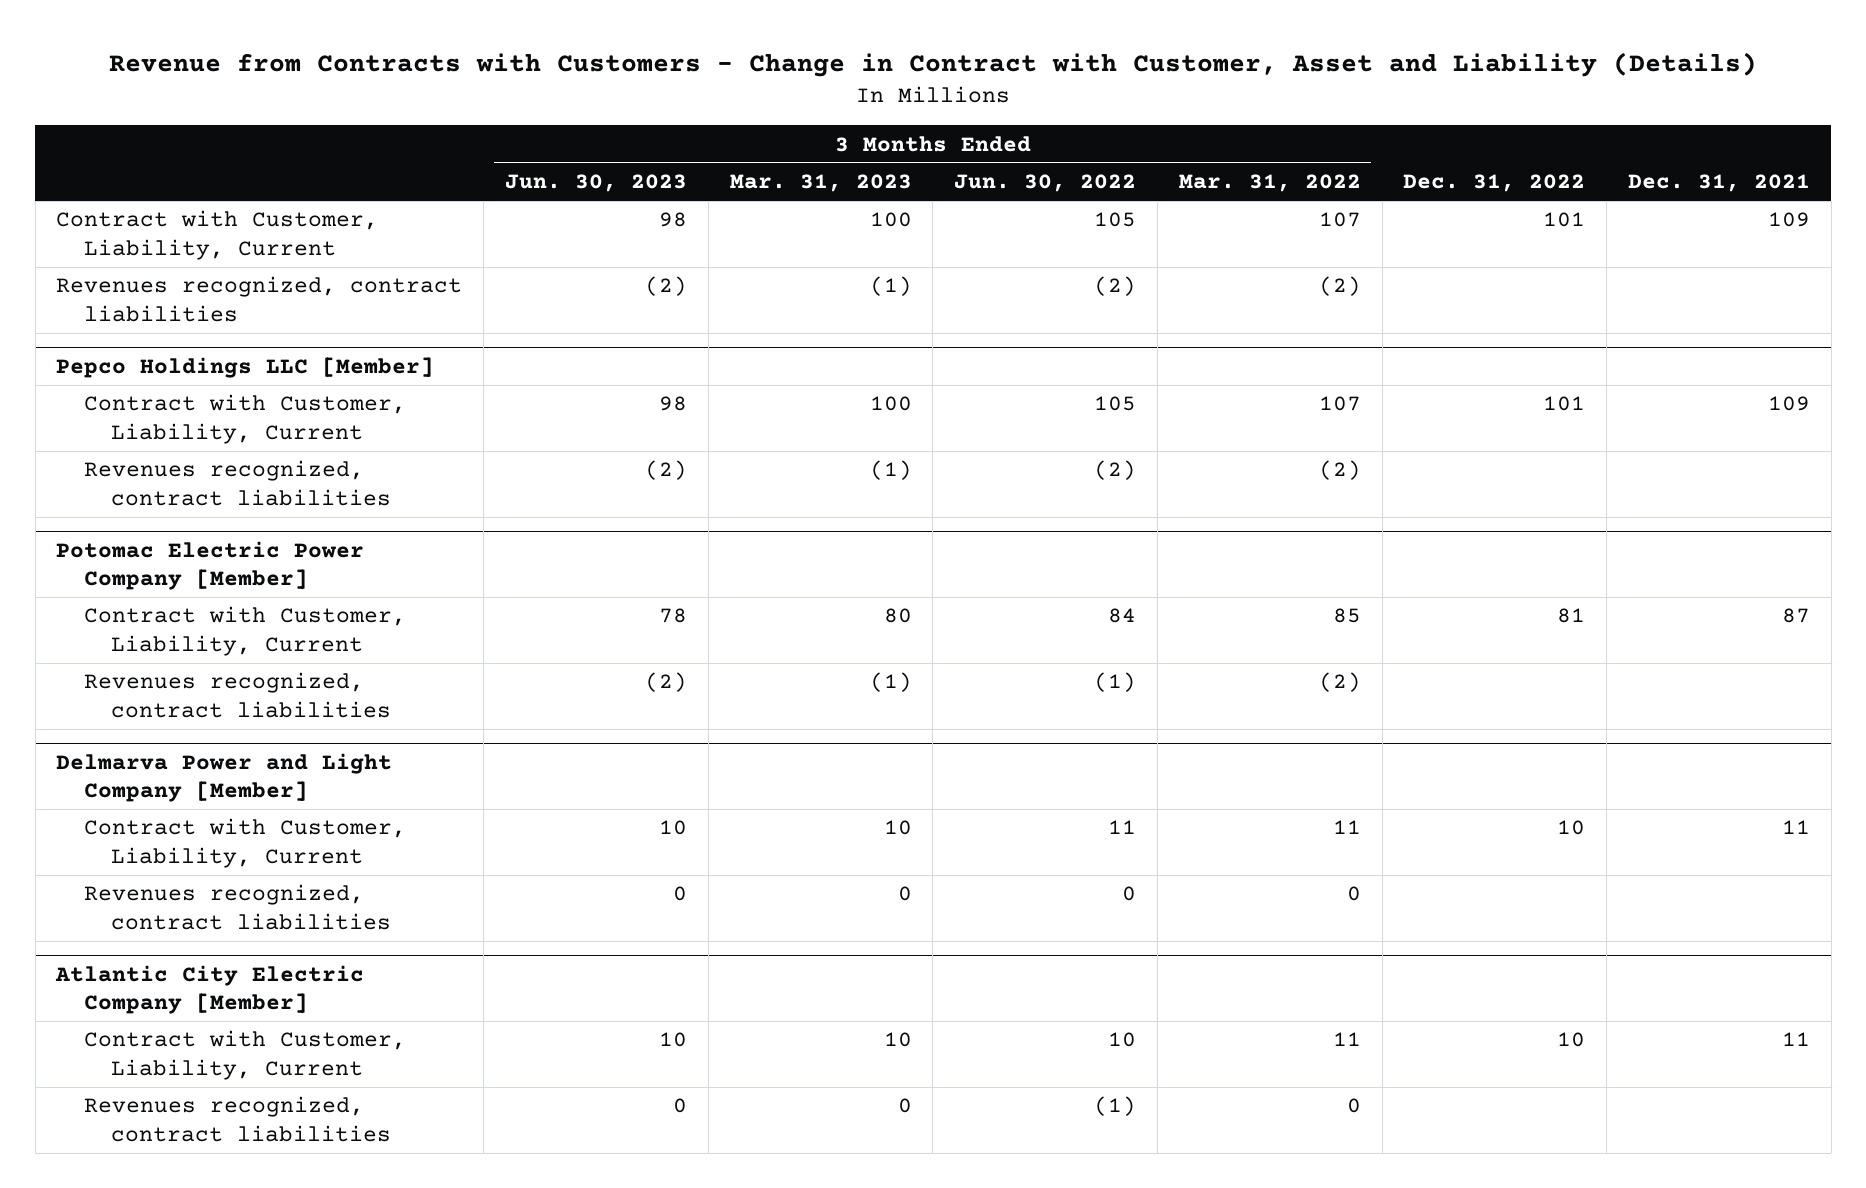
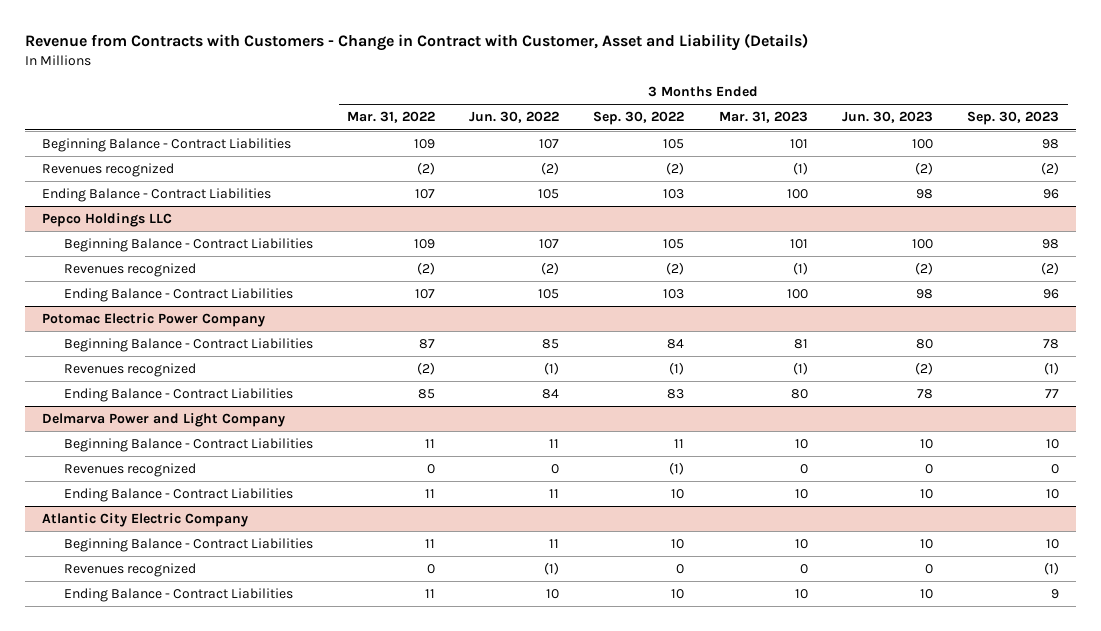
- | 3 Months Ended Jun. 30, 2023 | 3 Months Ended Mar. 31, 2023 | 3 Months Ended Jun. 30, 2022 | 3 Months Ended Mar. 31, 2022 | Dec. 31, 2022 | Dec. 31, 2021
+ | 3 Months Ended Mar. 31, 2022 | 3 Months Ended Jun. 30, 2022 | 3 Months Ended Sep. 30, 2022 | 3 Months Ended Mar. 31, 2023 | 3 Months Ended Jun. 30, 2023 | 3 Months Ended Sep. 30, 2023
- Contract with Customer, Liability, Current | 98 | 100 | 105 | 107 | 101 | 109
- Revenues recognized, contract liabilities | (2) | (1) | (2) | (2) | |
- Pepco Holdings LLC [Member]
- Contract with Customer, Liability, Current | 98 | 100 | 105 | 107 | 101 | 109
- Revenues recognized, contract liabilities | (2) | (1) | (2) | (2) | |
- Potomac Electric Power Company [Member]
- Contract with Customer, Liability, Current | 78 | 80 | 84 | 85 | 81 | 87
- Revenues recognized, contract liabilities | (2) | (1) | (1) | (2) | |
- Delmarva Power and Light Company [Member]
- Contract with Customer, Liability, Current | 10 | 10 | 11 | 11 | 10 | 11
- Revenues recognized, contract liabilities | 0 | 0 | 0 | 0 | |
- Atlantic City Electric Company [Member]
- Contract with Customer, Liability, Current | 10 | 10 | 10 | 11 | 10 | 11
- Revenues recognized, contract liabilities | 0 | 0 | (1) | 0 | |
+ Beginning Balance - Contract Liabilities | 109 | 107 | 105 | 101 | 100 | 98
+ Revenues recognized | (2) | (2) | (2) | (1) | (2) | (2)
+ Ending Balance - Contract Liabilities | 107 | 105 | 103 | 100 | 98 | 96
+ Pepco Holdings LLC
+ Beginning Balance - Contract Liabilities | 109 | 107 | 105 | 101 | 100 | 98
+ Revenues recognized | (2) | (2) | (2) | (1) | (2) | (2)
+ Ending Balance - Contract Liabilities | 107 | 105 | 103 | 100 | 98 | 96
+ Potomac Electric Power Company
+ Beginning Balance - Contract Liabilities | 87 | 85 | 84 | 81 | 80 | 78
+ Revenues recognized | (2) | (1) | (1) | (1) | (2) | (1)
+ Ending Balance - Contract Liabilities | 85 | 84 | 83 | 80 | 78 | 77
+ Delmarva Power and Light Company
+ Beginning Balance - Contract Liabilities | 11 | 11 | 11 | 10 | 10 | 10
+ Revenues recognized | 0 | 0 | (1) | 0 | 0 | 0
+ Ending Balance - Contract Liabilities | 11 | 11 | 10 | 10 | 10 | 10
+ Atlantic City Electric Company
+ Beginning Balance - Contract Liabilities | 11 | 11 | 10 | 10 | 10 | 10
+ Revenues recognized | 0 | (1) | 0 | 0 | 0 | (1)
+ Ending Balance - Contract Liabilities | 11 | 10 | 10 | 10 | 10 | 9

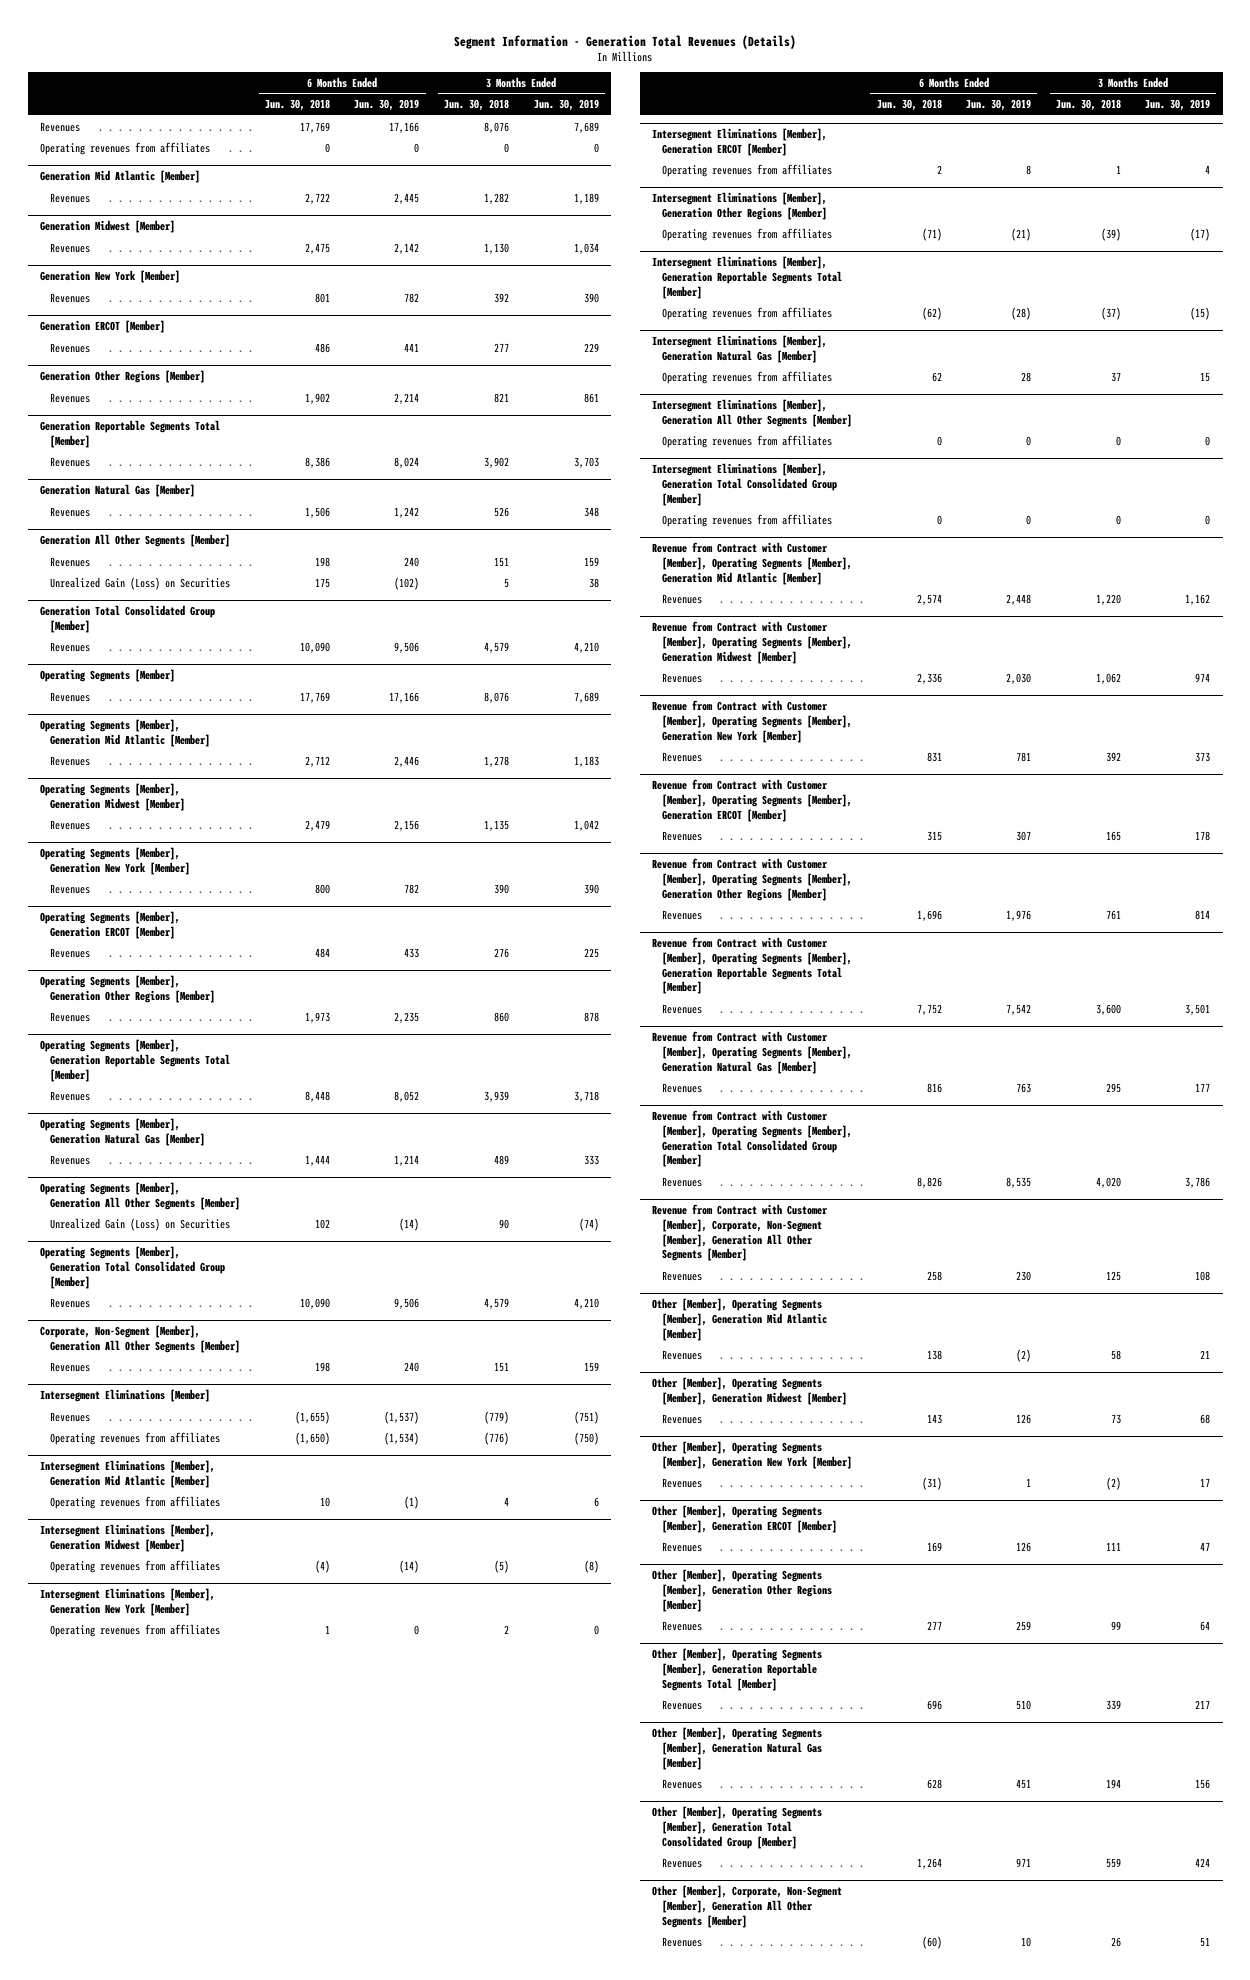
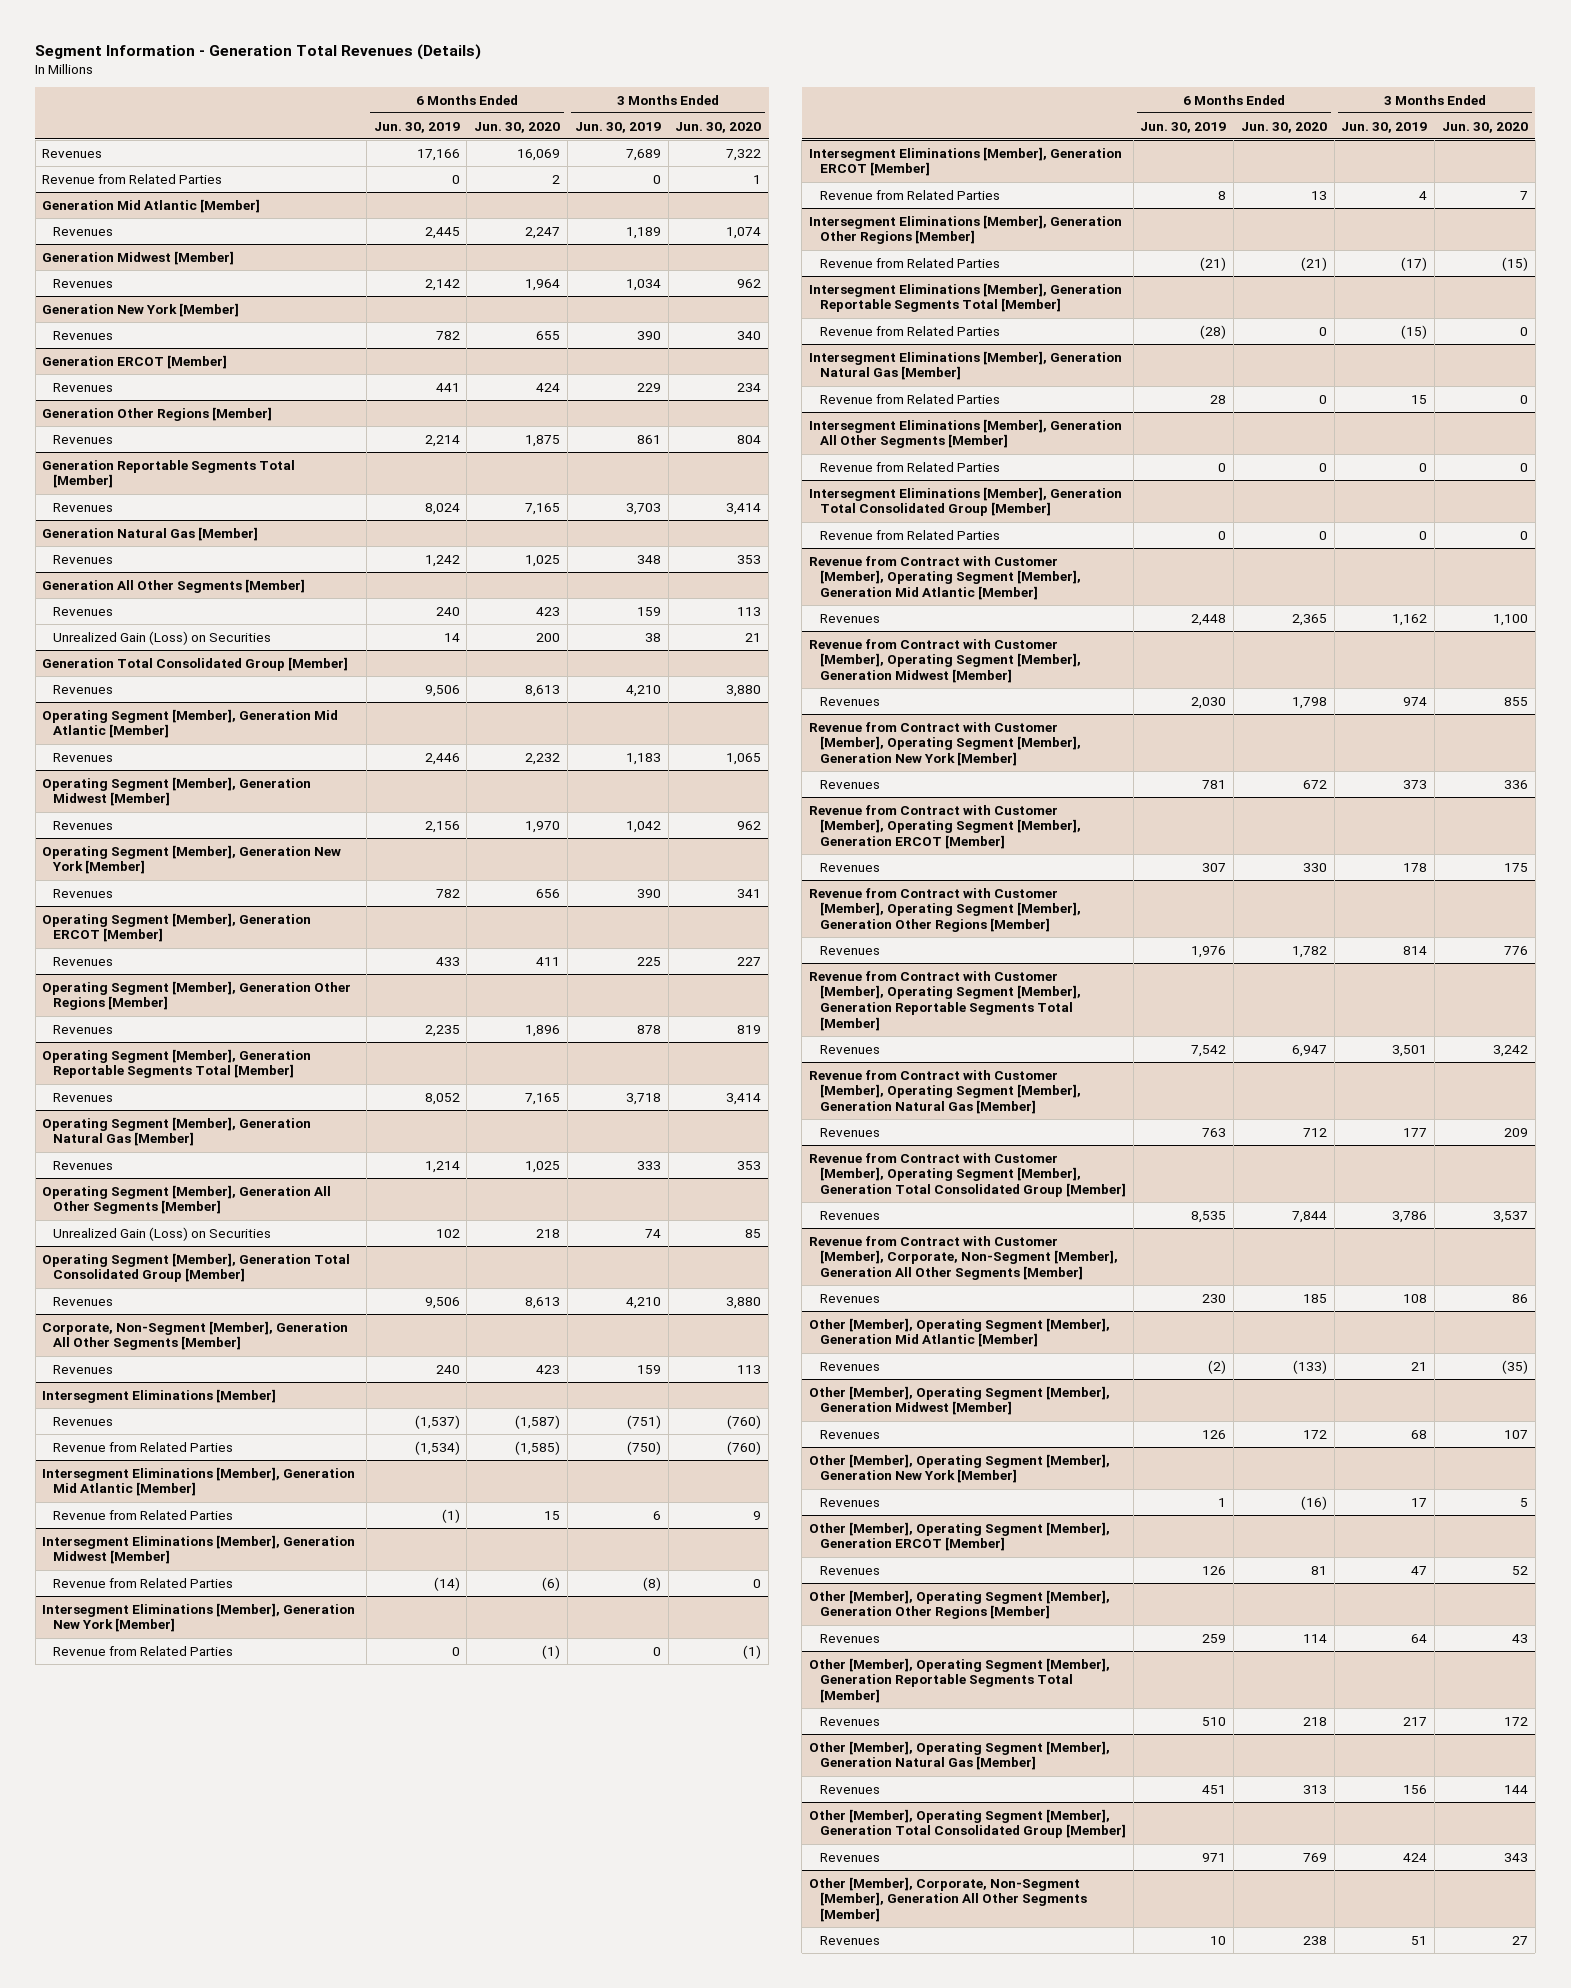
- | 6 Months Ended Jun. 30, 2018 | 6 Months Ended Jun. 30, 2019 | 3 Months Ended Jun. 30, 2018 | 3 Months Ended Jun. 30, 2019
+ | 6 Months Ended Jun. 30, 2019 | 6 Months Ended Jun. 30, 2020 | 3 Months Ended Jun. 30, 2019 | 3 Months Ended Jun. 30, 2020
- Operating revenues from affiliates | 0 | 0 | 0 | 0
+ Revenue from Related Parties | 0 | 2 | 0 | 1
@ Generation All Other Segments [Member]
- Unrealized Gain (Loss) on Securities | 175 | (102) | 5 | 38
+ Unrealized Gain (Loss) on Securities | 14 | 200 | 38 | 21
- Operating Segments [Member]
- Revenues | 17,769 | 17,166 | 8,076 | 7,689
- Operating Segments [Member], Generation Mid Atlantic [Member]
+ Operating Segment [Member], Generation Mid Atlantic [Member]
- Operating Segments [Member], Generation Midwest [Member]
+ Operating Segment [Member], Generation Midwest [Member]
- Operating Segments [Member], Generation New York [Member]
+ Operating Segment [Member], Generation New York [Member]
- Operating Segments [Member], Generation ERCOT [Member]
+ Operating Segment [Member], Generation ERCOT [Member]
- Operating Segments [Member], Generation Other Regions [Member]
+ Operating Segment [Member], Generation Other Regions [Member]
- Operating Segments [Member], Generation Reportable Segments Total [Member]
+ Operating Segment [Member], Generation Reportable Segments Total [Member]
- Operating Segments [Member], Generation Natural Gas [Member]
+ Operating Segment [Member], Generation Natural Gas [Member]
- Operating Segments [Member], Generation All Other Segments [Member]
- Unrealized Gain (Loss) on Securities | 102 | (14) | 90 | (74)
- Operating Segments [Member], Generation Total Consolidated Group [Member]
+ Operating Segment [Member], Generation All Other Segments [Member]
+ Unrealized Gain (Loss) on Securities | 102 | 218 | 74 | 85
+ Operating Segment [Member], Generation Total Consolidated Group [Member]
@ Intersegment Eliminations [Member]
- Operating revenues from affiliates | (1,650) | (1,534) | (776) | (750)
+ Revenue from Related Parties | (1,534) | (1,585) | (750) | (760)
@ Intersegment Eliminations [Member], Generation Mid Atlantic [Member]
- Operating revenues from affiliates | 10 | (1) | 4 | 6
+ Revenue from Related Parties | (1) | 15 | 6 | 9
@ Intersegment Eliminations [Member], Generation Midwest [Member]
- Operating revenues from affiliates | (4) | (14) | (5) | (8)
+ Revenue from Related Parties | (14) | (6) | (8) | 0
@ Intersegment Eliminations [Member], Generation New York [Member]
- Operating revenues from affiliates | 1 | 0 | 2 | 0
+ Revenue from Related Parties | 0 | (1) | 0 | (1)
@ Intersegment Eliminations [Member], Generation ERCOT [Member]
- Operating revenues from affiliates | 2 | 8 | 1 | 4
+ Revenue from Related Parties | 8 | 13 | 4 | 7
@ Intersegment Eliminations [Member], Generation Other Regions [Member]
- Operating revenues from affiliates | (71) | (21) | (39) | (17)
+ Revenue from Related Parties | (21) | (21) | (17) | (15)
@ Intersegment Eliminations [Member], Generation Reportable Segments Total [Member]
- Operating revenues from affiliates | (62) | (28) | (37) | (15)
+ Revenue from Related Parties | (28) | 0 | (15) | 0
@ Intersegment Eliminations [Member], Generation Natural Gas [Member]
- Operating revenues from affiliates | 62 | 28 | 37 | 15
+ Revenue from Related Parties | 28 | 0 | 15 | 0
@ Intersegment Eliminations [Member], Generation All Other Segments [Member]
- Operating revenues from affiliates | 0 | 0 | 0 | 0
+ Revenue from Related Parties | 0 | 0 | 0 | 0
@ Intersegment Eliminations [Member], Generation Total Consolidated Group [Member]
- Operating revenues from affiliates | 0 | 0 | 0 | 0
- Revenue from Contract with Customer [Member], Operating Segments [Member], Generation Mid Atlantic [Member]
@ Intersegment Eliminations [Member], Generation Total Consolidated Group [Member]
+ Revenue from Related Parties | 0 | 0 | 0 | 0
+ Revenue from Contract with Customer [Member], Operating Segment [Member], Generation Mid Atlantic [Member]
- Revenue from Contract with Customer [Member], Operating Segments [Member], Generation Midwest [Member]
+ Revenue from Contract with Customer [Member], Operating Segment [Member], Generation Midwest [Member]
- Revenue from Contract with Customer [Member], Operating Segments [Member], Generation New York [Member]
+ Revenue from Contract with Customer [Member], Operating Segment [Member], Generation New York [Member]
- Revenue from Contract with Customer [Member], Operating Segments [Member], Generation ERCOT [Member]
+ Revenue from Contract with Customer [Member], Operating Segment [Member], Generation ERCOT [Member]
- Revenue from Contract with Customer [Member], Operating Segments [Member], Generation Other Regions [Member]
+ Revenue from Contract with Customer [Member], Operating Segment [Member], Generation Other Regions [Member]
- Revenue from Contract with Customer [Member], Operating Segments [Member], Generation Reportable Segments Total [Member]
+ Revenue from Contract with Customer [Member], Operating Segment [Member], Generation Reportable Segments Total [Member]
- Revenue from Contract with Customer [Member], Operating Segments [Member], Generation Natural Gas [Member]
+ Revenue from Contract with Customer [Member], Operating Segment [Member], Generation Natural Gas [Member]
- Revenue from Contract with Customer [Member], Operating Segments [Member], Generation Total Consolidated Group [Member]
+ Revenue from Contract with Customer [Member], Operating Segment [Member], Generation Total Consolidated Group [Member]
- Other [Member], Operating Segments [Member], Generation Mid Atlantic [Member]
+ Other [Member], Operating Segment [Member], Generation Mid Atlantic [Member]
- Other [Member], Operating Segments [Member], Generation Midwest [Member]
+ Other [Member], Operating Segment [Member], Generation Midwest [Member]
- Other [Member], Operating Segments [Member], Generation New York [Member]
+ Other [Member], Operating Segment [Member], Generation New York [Member]
- Other [Member], Operating Segments [Member], Generation ERCOT [Member]
+ Other [Member], Operating Segment [Member], Generation ERCOT [Member]
- Other [Member], Operating Segments [Member], Generation Other Regions [Member]
+ Other [Member], Operating Segment [Member], Generation Other Regions [Member]
- Other [Member], Operating Segments [Member], Generation Reportable Segments Total [Member]
+ Other [Member], Operating Segment [Member], Generation Reportable Segments Total [Member]
- Other [Member], Operating Segments [Member], Generation Natural Gas [Member]
+ Other [Member], Operating Segment [Member], Generation Natural Gas [Member]
- Other [Member], Operating Segments [Member], Generation Total Consolidated Group [Member]
+ Other [Member], Operating Segment [Member], Generation Total Consolidated Group [Member]

